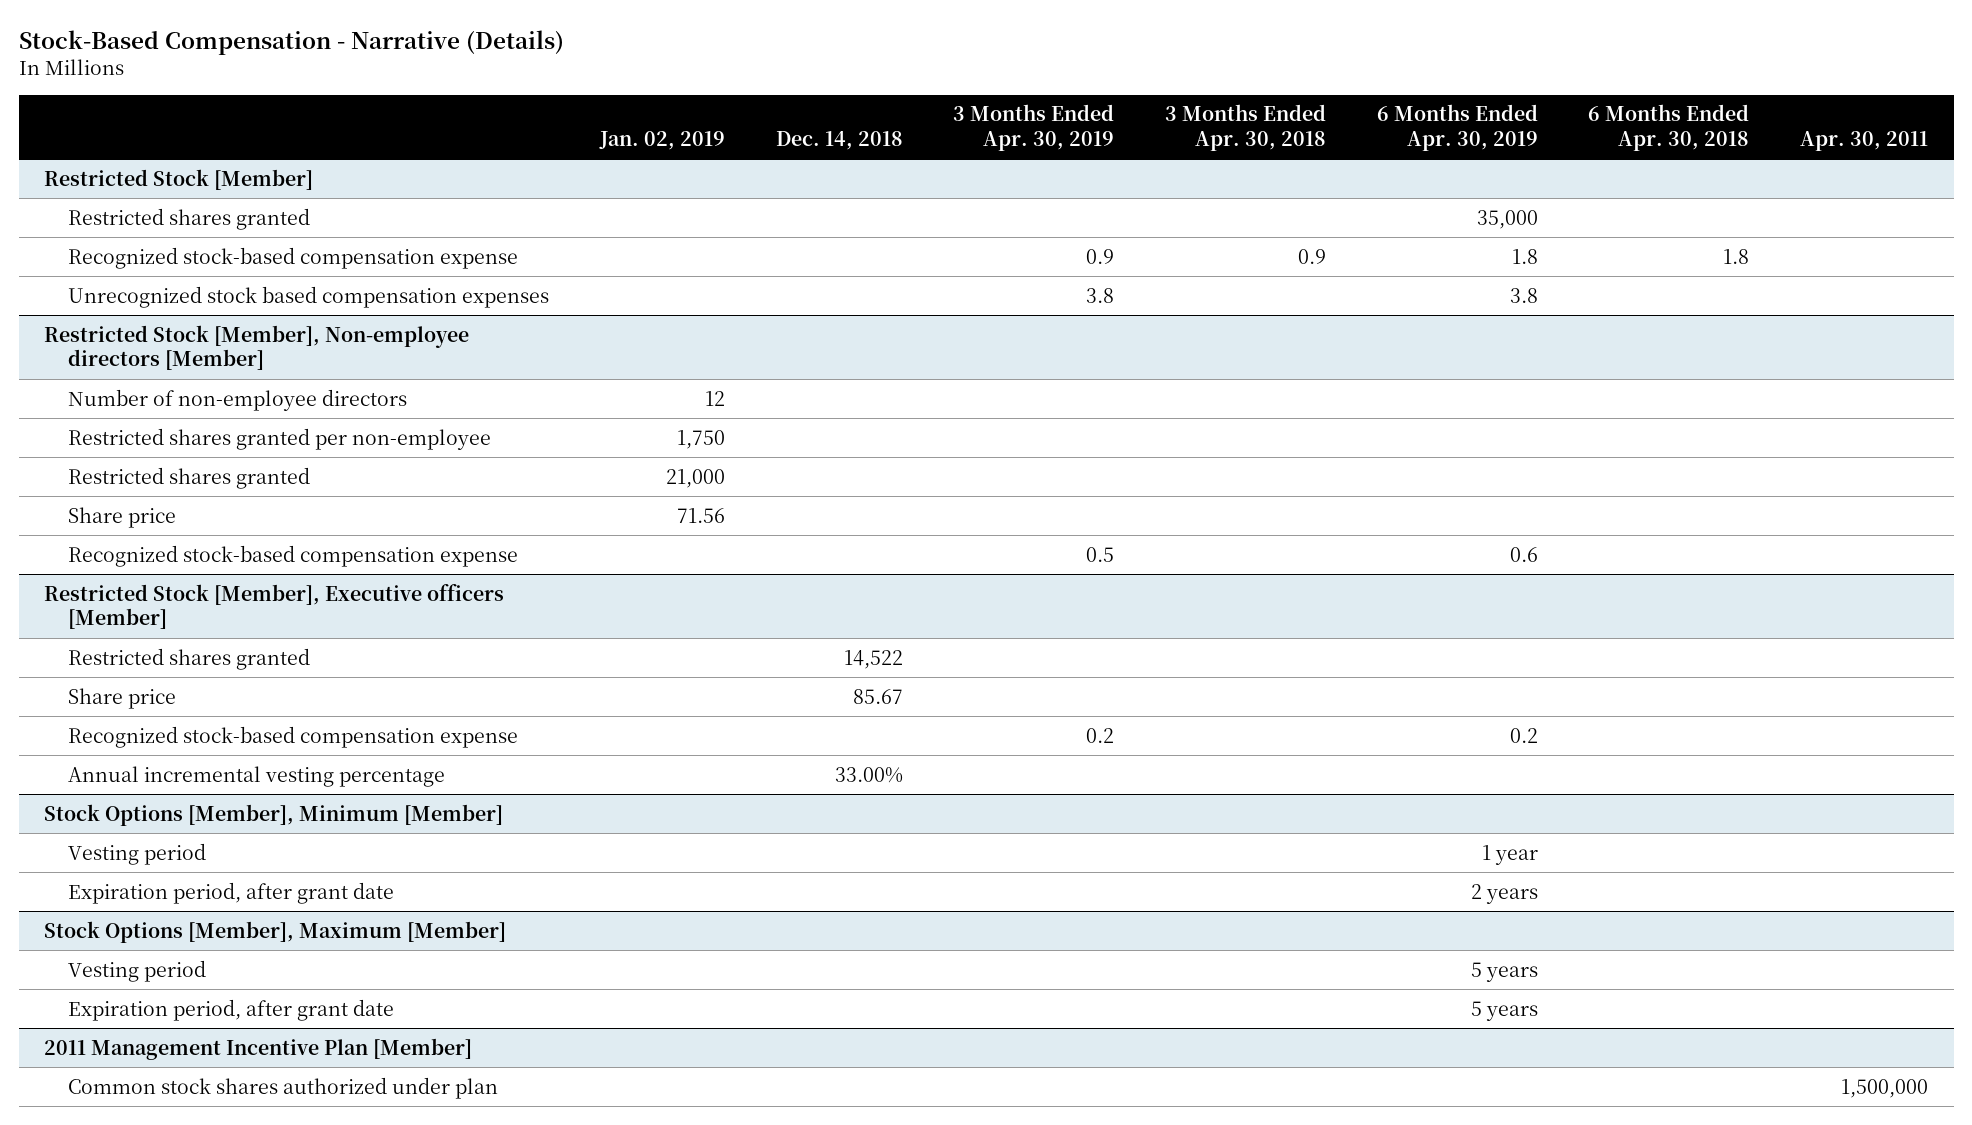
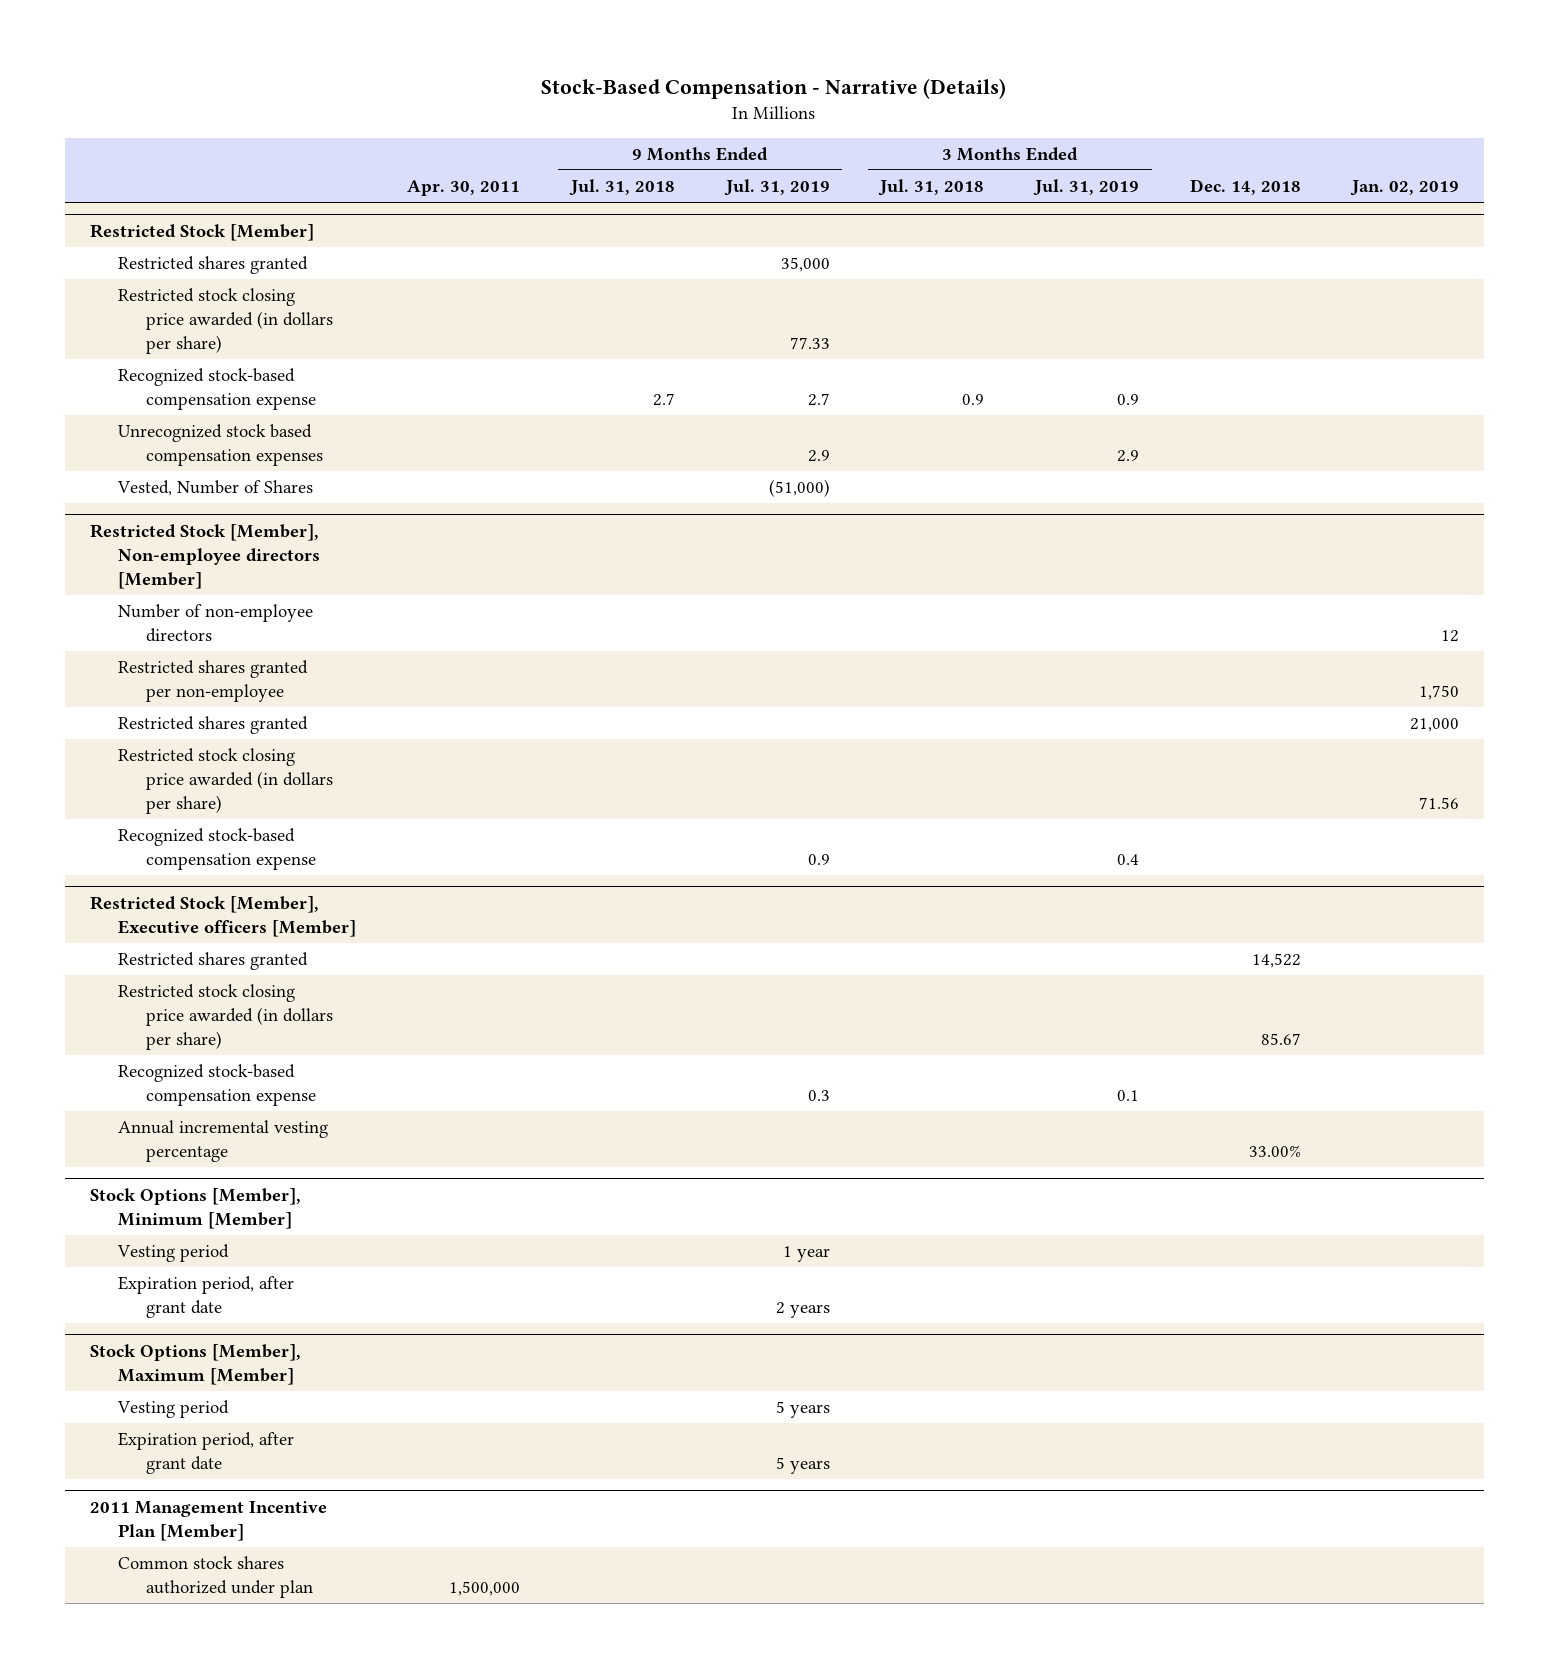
- | Jan. 02, 2019 | Dec. 14, 2018 | 3 Months Ended Apr. 30, 2019 | 3 Months Ended Apr. 30, 2018 | 6 Months Ended Apr. 30, 2019 | 6 Months Ended Apr. 30, 2018 | Apr. 30, 2011
+ | Apr. 30, 2011 | 9 Months Ended Jul. 31, 2018 | 9 Months Ended Jul. 31, 2019 | 3 Months Ended Jul. 31, 2018 | 3 Months Ended Jul. 31, 2019 | Dec. 14, 2018 | Jan. 02, 2019
@ Restricted Stock [Member]
+ Restricted stock closing price awarded (in dollars per share) | | | 77.33 | | | |
+ Vested, Number of Shares | | | (51,000) | | | |
@ Restricted Stock [Member], Non-employee directors [Member]
- Share price | 71.56 | | | | | |
+ Restricted stock closing price awarded (in dollars per share) | | | | | | | 71.56
@ Restricted Stock [Member], Executive officers [Member]
- Share price | | 85.67 | | | | |
+ Restricted stock closing price awarded (in dollars per share) | | | | | | 85.67 |

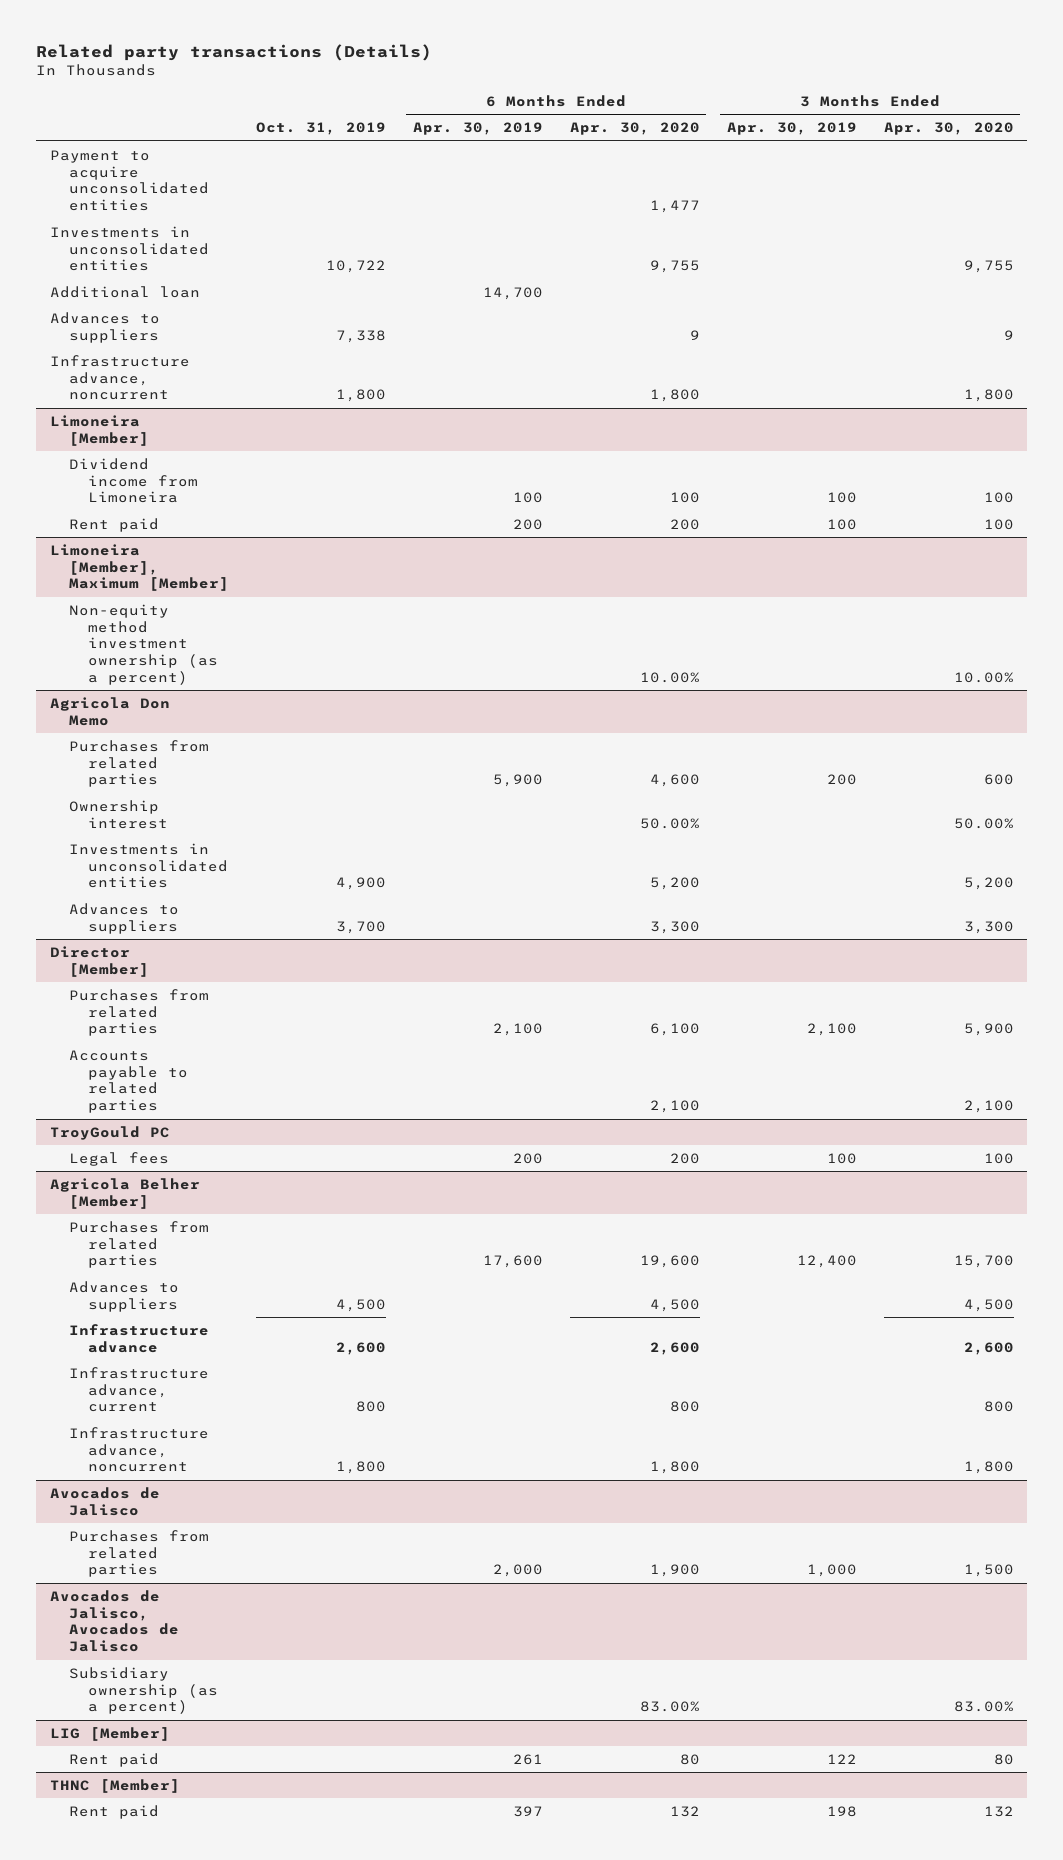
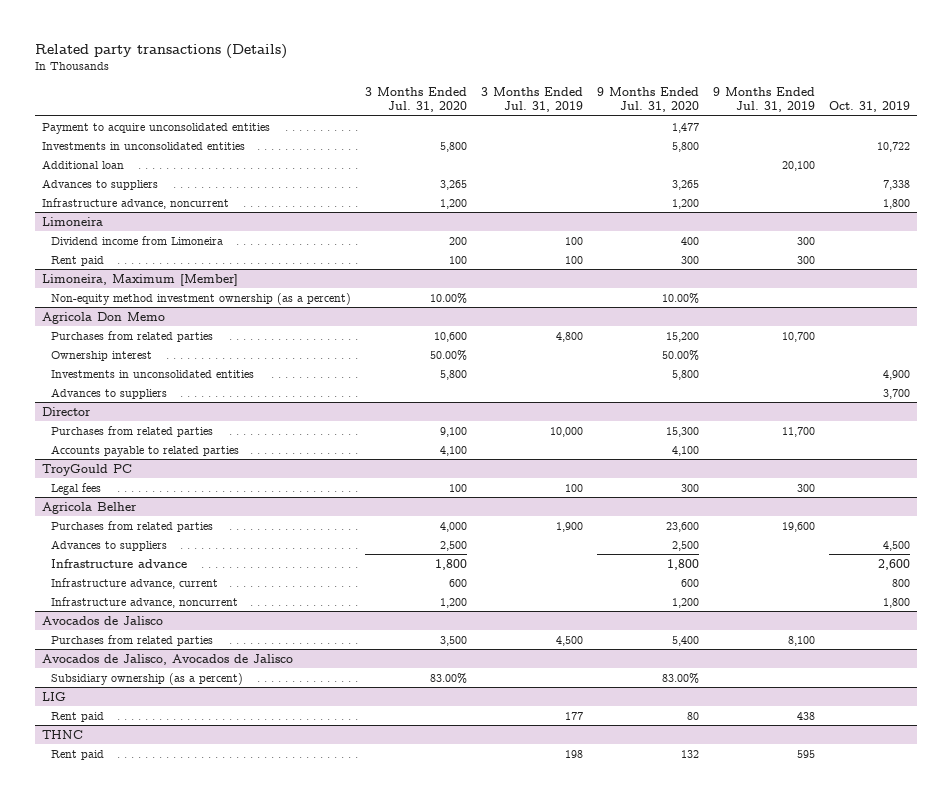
- | Oct. 31, 2019 | 6 Months Ended Apr. 30, 2019 | 6 Months Ended Apr. 30, 2020 | 3 Months Ended Apr. 30, 2019 | 3 Months Ended Apr. 30, 2020
+ | 3 Months Ended Jul. 31, 2020 | 3 Months Ended Jul. 31, 2019 | 9 Months Ended Jul. 31, 2020 | 9 Months Ended Jul. 31, 2019 | Oct. 31, 2019
- Limoneira [Member]
+ Limoneira
- Limoneira [Member], Maximum [Member]
+ Limoneira, Maximum [Member]
- Director [Member]
+ Director
- Agricola Belher [Member]
+ Agricola Belher
- LIG [Member]
+ LIG
- THNC [Member]
+ THNC

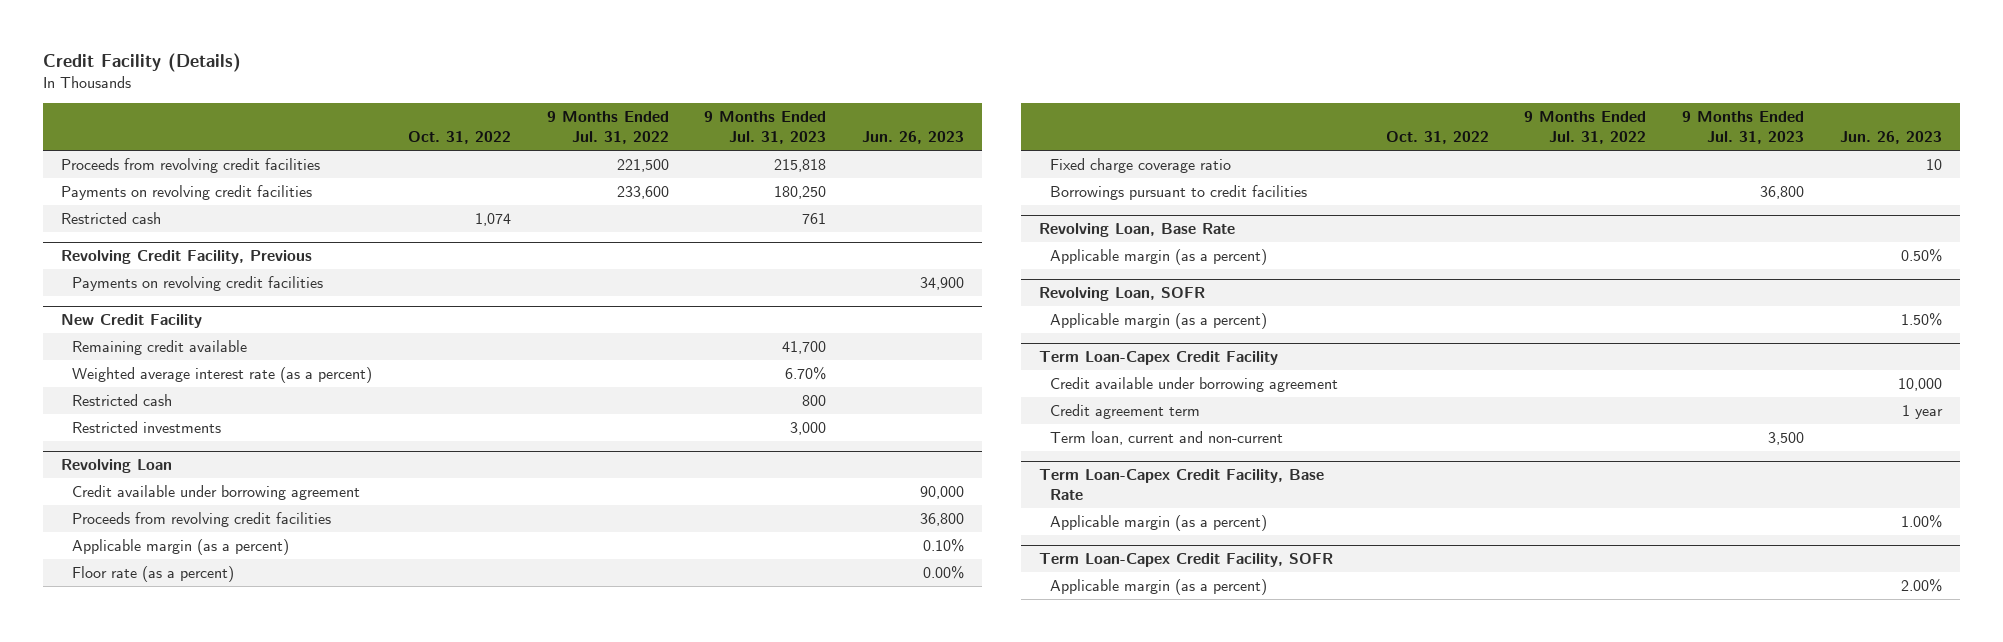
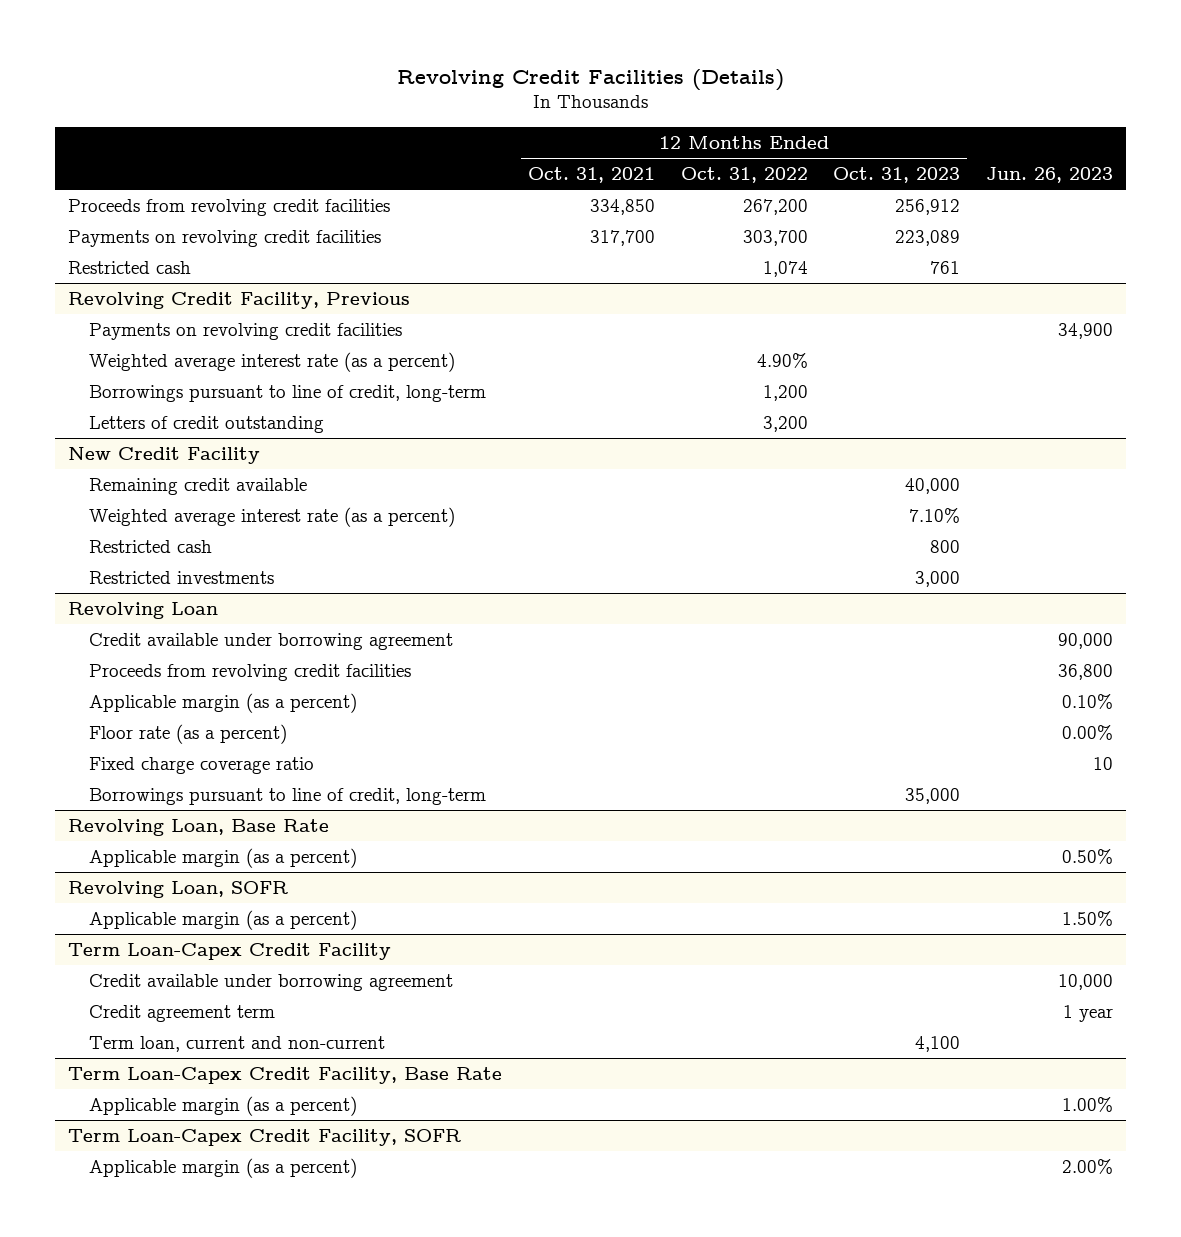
- Credit Facility (Details)
+ Revolving Credit Facilities (Details)
- | Oct. 31, 2022 | 9 Months Ended Jul. 31, 2022 | 9 Months Ended Jul. 31, 2023 | Jun. 26, 2023
+ | 12 Months Ended Oct. 31, 2021 | 12 Months Ended Oct. 31, 2022 | 12 Months Ended Oct. 31, 2023 | Jun. 26, 2023
@ Revolving Credit Facility, Previous
+ Weighted average interest rate (as a percent) | | 4.90% | |
+ Borrowings pursuant to line of credit, long-term | | 1,200 | |
+ Letters of credit outstanding | | 3,200 | |
@ Revolving Loan
- Borrowings pursuant to credit facilities | | | 36,800 |
+ Borrowings pursuant to line of credit, long-term | | | 35,000 |

